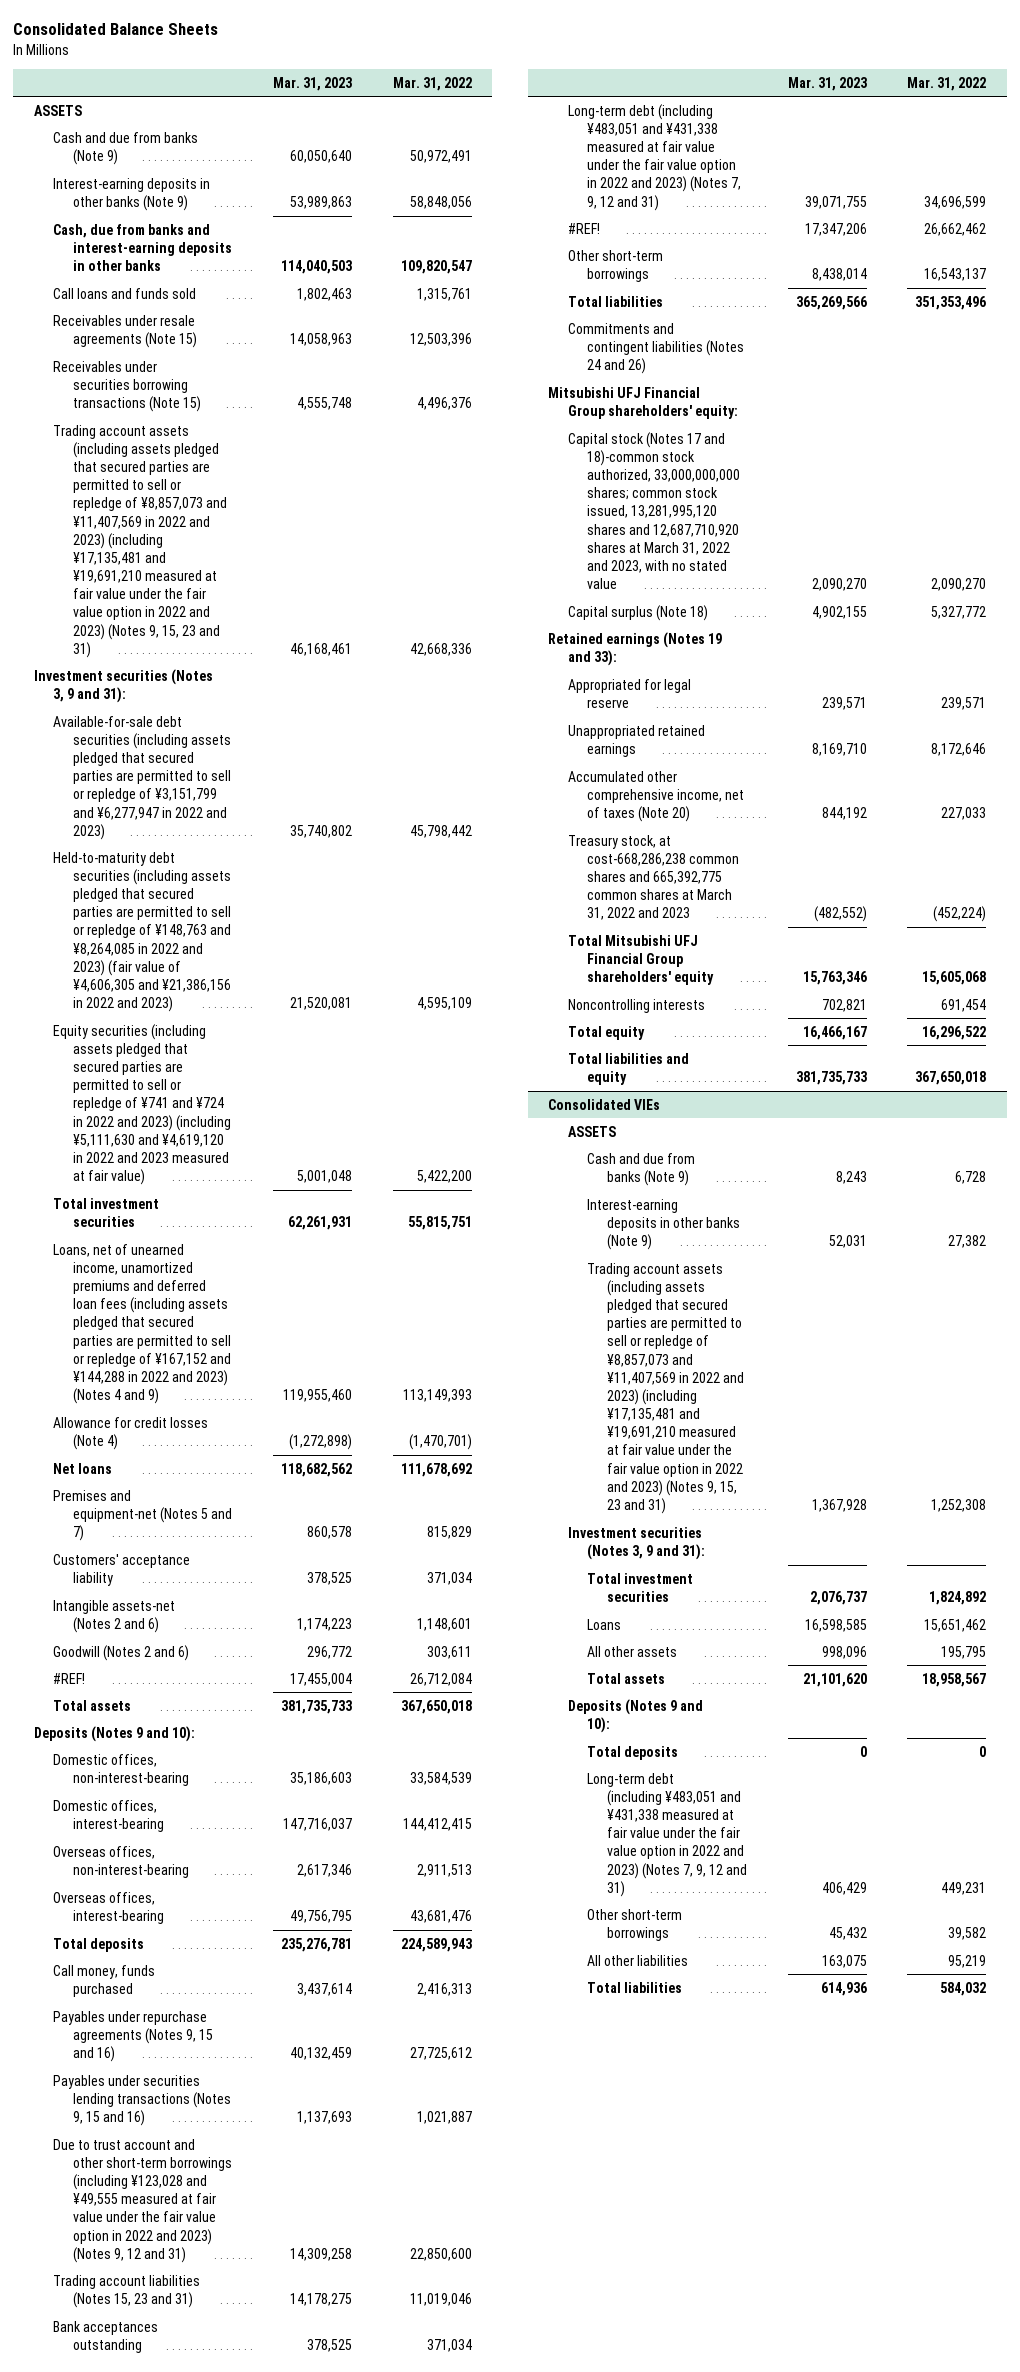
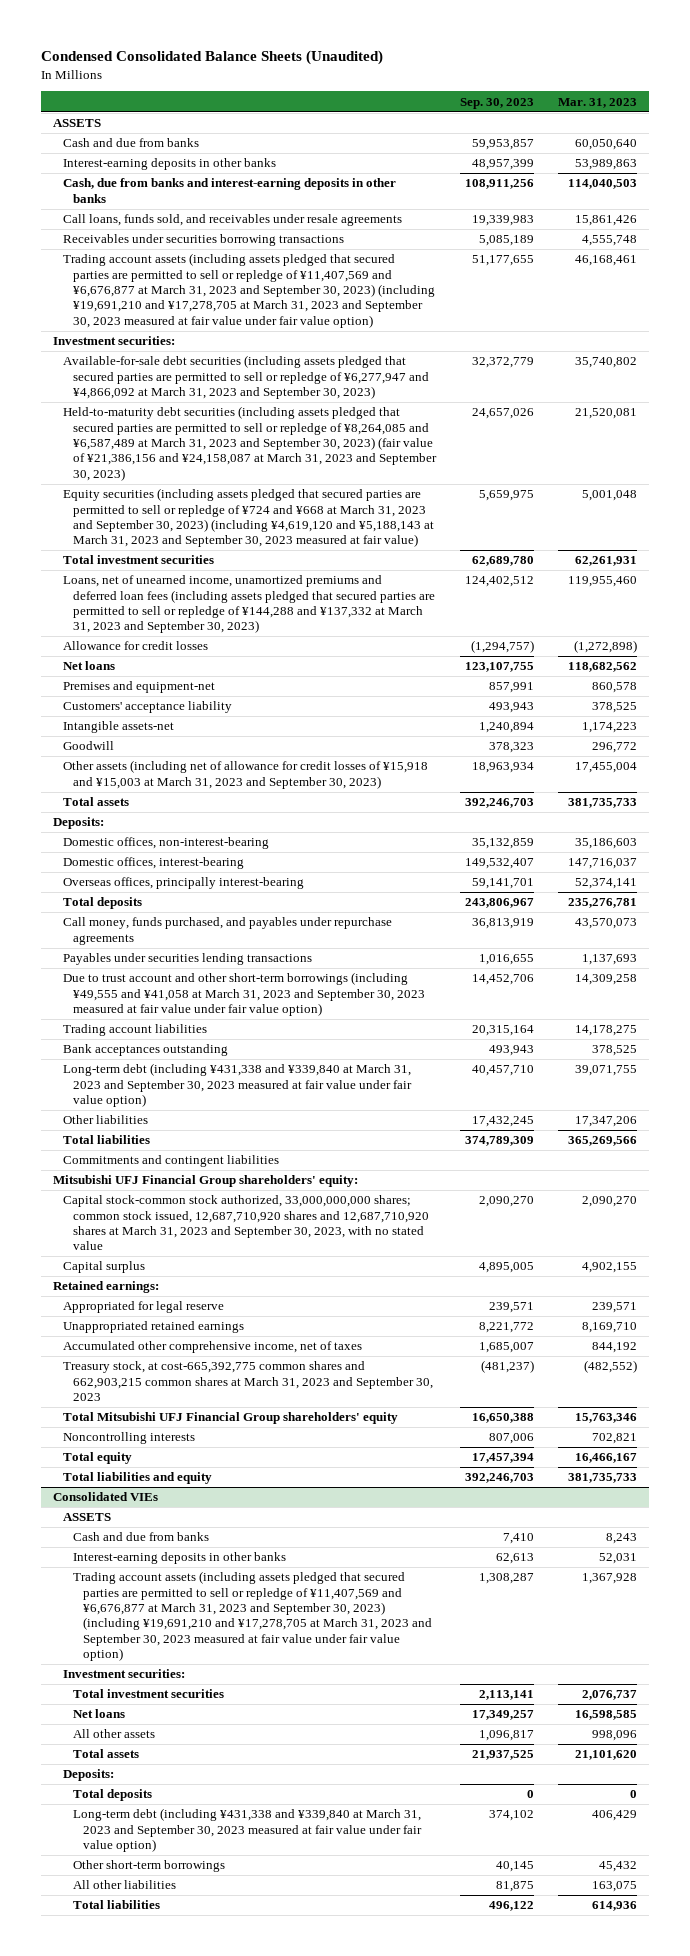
- Consolidated Balance Sheets
+ Condensed Consolidated Balance Sheets (Unaudited)
- | Mar. 31, 2023 | Mar. 31, 2022
+ | Sep. 30, 2023 | Mar. 31, 2023
- Cash and due from banks (Note 9) | 60,050,640 | 50,972,491
- Interest-earning deposits in other banks (Note 9) | 53,989,863 | 58,848,056
+ Cash and due from banks | 59,953,857 | 60,050,640
+ Interest-earning deposits in other banks | 48,957,399 | 53,989,863
- Call loans and funds sold | 1,802,463 | 1,315,761
- Receivables under resale agreements (Note 15) | 14,058,963 | 12,503,396
- Receivables under securities borrowing transactions (Note 15) | 4,555,748 | 4,496,376
- Trading account assets (including assets pledged that secured parties are permitted to sell or repledge of ¥8,857,073 and ¥11,407,569 in 2022 and 2023) (including ¥17,135,481 and ¥19,691,210 measured at fair value under the fair value option in 2022 and 2023) (Notes 9, 15, 23 and 31) | 46,168,461 | 42,668,336
- Investment securities (Notes 3, 9 and 31):
- Available-for-sale debt securities (including assets pledged that secured parties are permitted to sell or repledge of ¥3,151,799 and ¥6,277,947 in 2022 and 2023) | 35,740,802 | 45,798,442
- Held-to-maturity debt securities (including assets pledged that secured parties are permitted to sell or repledge of ¥148,763 and ¥8,264,085 in 2022 and 2023) (fair value of ¥4,606,305 and ¥21,386,156 in 2022 and 2023) | 21,520,081 | 4,595,109
- Equity securities (including assets pledged that secured parties are permitted to sell or repledge of ¥741 and ¥724 in 2022 and 2023) (including ¥5,111,630 and ¥4,619,120 in 2022 and 2023 measured at fair value) | 5,001,048 | 5,422,200
+ Call loans, funds sold, and receivables under resale agreements | 19,339,983 | 15,861,426
+ Receivables under securities borrowing transactions | 5,085,189 | 4,555,748
+ Trading account assets (including assets pledged that secured parties are permitted to sell or repledge of ¥11,407,569 and ¥6,676,877 at March 31, 2023 and September 30, 2023) (including ¥19,691,210 and ¥17,278,705 at March 31, 2023 and September 30, 2023 measured at fair value under fair value option) | 51,177,655 | 46,168,461
+ Investment securities:
+ Available-for-sale debt securities (including assets pledged that secured parties are permitted to sell or repledge of ¥6,277,947 and ¥4,866,092 at March 31, 2023 and September 30, 2023) | 32,372,779 | 35,740,802
+ Held-to-maturity debt securities (including assets pledged that secured parties are permitted to sell or repledge of ¥8,264,085 and ¥6,587,489 at March 31, 2023 and September 30, 2023) (fair value of ¥21,386,156 and ¥24,158,087 at March 31, 2023 and September 30, 2023) | 24,657,026 | 21,520,081
+ Equity securities (including assets pledged that secured parties are permitted to sell or repledge of ¥724 and ¥668 at March 31, 2023 and September 30, 2023) (including ¥4,619,120 and ¥5,188,143 at March 31, 2023 and September 30, 2023 measured at fair value) | 5,659,975 | 5,001,048
- Loans, net of unearned income, unamortized premiums and deferred loan fees (including assets pledged that secured parties are permitted to sell or repledge of ¥167,152 and ¥144,288 in 2022 and 2023) (Notes 4 and 9) | 119,955,460 | 113,149,393
- Allowance for credit losses (Note 4) | (1,272,898) | (1,470,701)
+ Loans, net of unearned income, unamortized premiums and deferred loan fees (including assets pledged that secured parties are permitted to sell or repledge of ¥144,288 and ¥137,332 at March 31, 2023 and September 30, 2023) | 124,402,512 | 119,955,460
+ Allowance for credit losses | (1,294,757) | (1,272,898)
- Premises and equipment-net (Notes 5 and 7) | 860,578 | 815,829
+ Premises and equipment-net | 857,991 | 860,578
- Intangible assets-net (Notes 2 and 6) | 1,174,223 | 1,148,601
- Goodwill (Notes 2 and 6) | 296,772 | 303,611
- #REF! | 17,455,004 | 26,712,084
+ Intangible assets-net | 1,240,894 | 1,174,223
+ Goodwill | 378,323 | 296,772
+ Other assets (including net of allowance for credit losses of ¥15,918 and ¥15,003 at March 31, 2023 and September 30, 2023) | 18,963,934 | 17,455,004
- Deposits (Notes 9 and 10):
+ Deposits:
- Overseas offices, non-interest-bearing | 2,617,346 | 2,911,513
- Overseas offices, interest-bearing | 49,756,795 | 43,681,476
+ Overseas offices, principally interest-bearing | 59,141,701 | 52,374,141
- Call money, funds purchased | 3,437,614 | 2,416,313
- Payables under repurchase agreements (Notes 9, 15 and 16) | 40,132,459 | 27,725,612
- Payables under securities lending transactions (Notes 9, 15 and 16) | 1,137,693 | 1,021,887
- Due to trust account and other short-term borrowings (including ¥123,028 and ¥49,555 measured at fair value under the fair value option in 2022 and 2023) (Notes 9, 12 and 31) | 14,309,258 | 22,850,600
- Trading account liabilities (Notes 15, 23 and 31) | 14,178,275 | 11,019,046
+ Call money, funds purchased, and payables under repurchase agreements | 36,813,919 | 43,570,073
+ Payables under securities lending transactions | 1,016,655 | 1,137,693
+ Due to trust account and other short-term borrowings (including ¥49,555 and ¥41,058 at March 31, 2023 and September 30, 2023 measured at fair value under fair value option) | 14,452,706 | 14,309,258
+ Trading account liabilities | 20,315,164 | 14,178,275
- Long-term debt (including ¥483,051 and ¥431,338 measured at fair value under the fair value option in 2022 and 2023) (Notes 7, 9, 12 and 31) | 39,071,755 | 34,696,599
- #REF! | 17,347,206 | 26,662,462
- Other short-term borrowings | 8,438,014 | 16,543,137
+ Long-term debt (including ¥431,338 and ¥339,840 at March 31, 2023 and September 30, 2023 measured at fair value under fair value option) | 40,457,710 | 39,071,755
+ Other liabilities | 17,432,245 | 17,347,206
- Commitments and contingent liabilities (Notes 24 and 26)
+ Commitments and contingent liabilities
- Capital stock (Notes 17 and 18)-common stock authorized, 33,000,000,000 shares; common stock issued, 13,281,995,120 shares and 12,687,710,920 shares at March 31, 2022 and 2023, with no stated value | 2,090,270 | 2,090,270
- Capital surplus (Note 18) | 4,902,155 | 5,327,772
- Retained earnings (Notes 19 and 33):
+ Capital stock-common stock authorized, 33,000,000,000 shares; common stock issued, 12,687,710,920 shares and 12,687,710,920 shares at March 31, 2023 and September 30, 2023, with no stated value | 2,090,270 | 2,090,270
+ Capital surplus | 4,895,005 | 4,902,155
+ Retained earnings:
- Accumulated other comprehensive income, net of taxes (Note 20) | 844,192 | 227,033
- Treasury stock, at cost-668,286,238 common shares and 665,392,775 common shares at March 31, 2022 and 2023 | (482,552) | (452,224)
+ Accumulated other comprehensive income, net of taxes | 1,685,007 | 844,192
+ Treasury stock, at cost-665,392,775 common shares and 662,903,215 common shares at March 31, 2023 and September 30, 2023 | (481,237) | (482,552)
@ Consolidated VIEs
- Cash and due from banks (Note 9) | 8,243 | 6,728
- Interest-earning deposits in other banks (Note 9) | 52,031 | 27,382
- Trading account assets (including assets pledged that secured parties are permitted to sell or repledge of ¥8,857,073 and ¥11,407,569 in 2022 and 2023) (including ¥17,135,481 and ¥19,691,210 measured at fair value under the fair value option in 2022 and 2023) (Notes 9, 15, 23 and 31) | 1,367,928 | 1,252,308
- Investment securities (Notes 3, 9 and 31):
+ Cash and due from banks | 7,410 | 8,243
+ Interest-earning deposits in other banks | 62,613 | 52,031
+ Trading account assets (including assets pledged that secured parties are permitted to sell or repledge of ¥11,407,569 and ¥6,676,877 at March 31, 2023 and September 30, 2023) (including ¥19,691,210 and ¥17,278,705 at March 31, 2023 and September 30, 2023 measured at fair value under fair value option) | 1,308,287 | 1,367,928
+ Investment securities:
- Loans | 16,598,585 | 15,651,462
+ Net loans | 17,349,257 | 16,598,585
- Deposits (Notes 9 and 10):
+ Deposits:
- Long-term debt (including ¥483,051 and ¥431,338 measured at fair value under the fair value option in 2022 and 2023) (Notes 7, 9, 12 and 31) | 406,429 | 449,231
+ Long-term debt (including ¥431,338 and ¥339,840 at March 31, 2023 and September 30, 2023 measured at fair value under fair value option) | 374,102 | 406,429

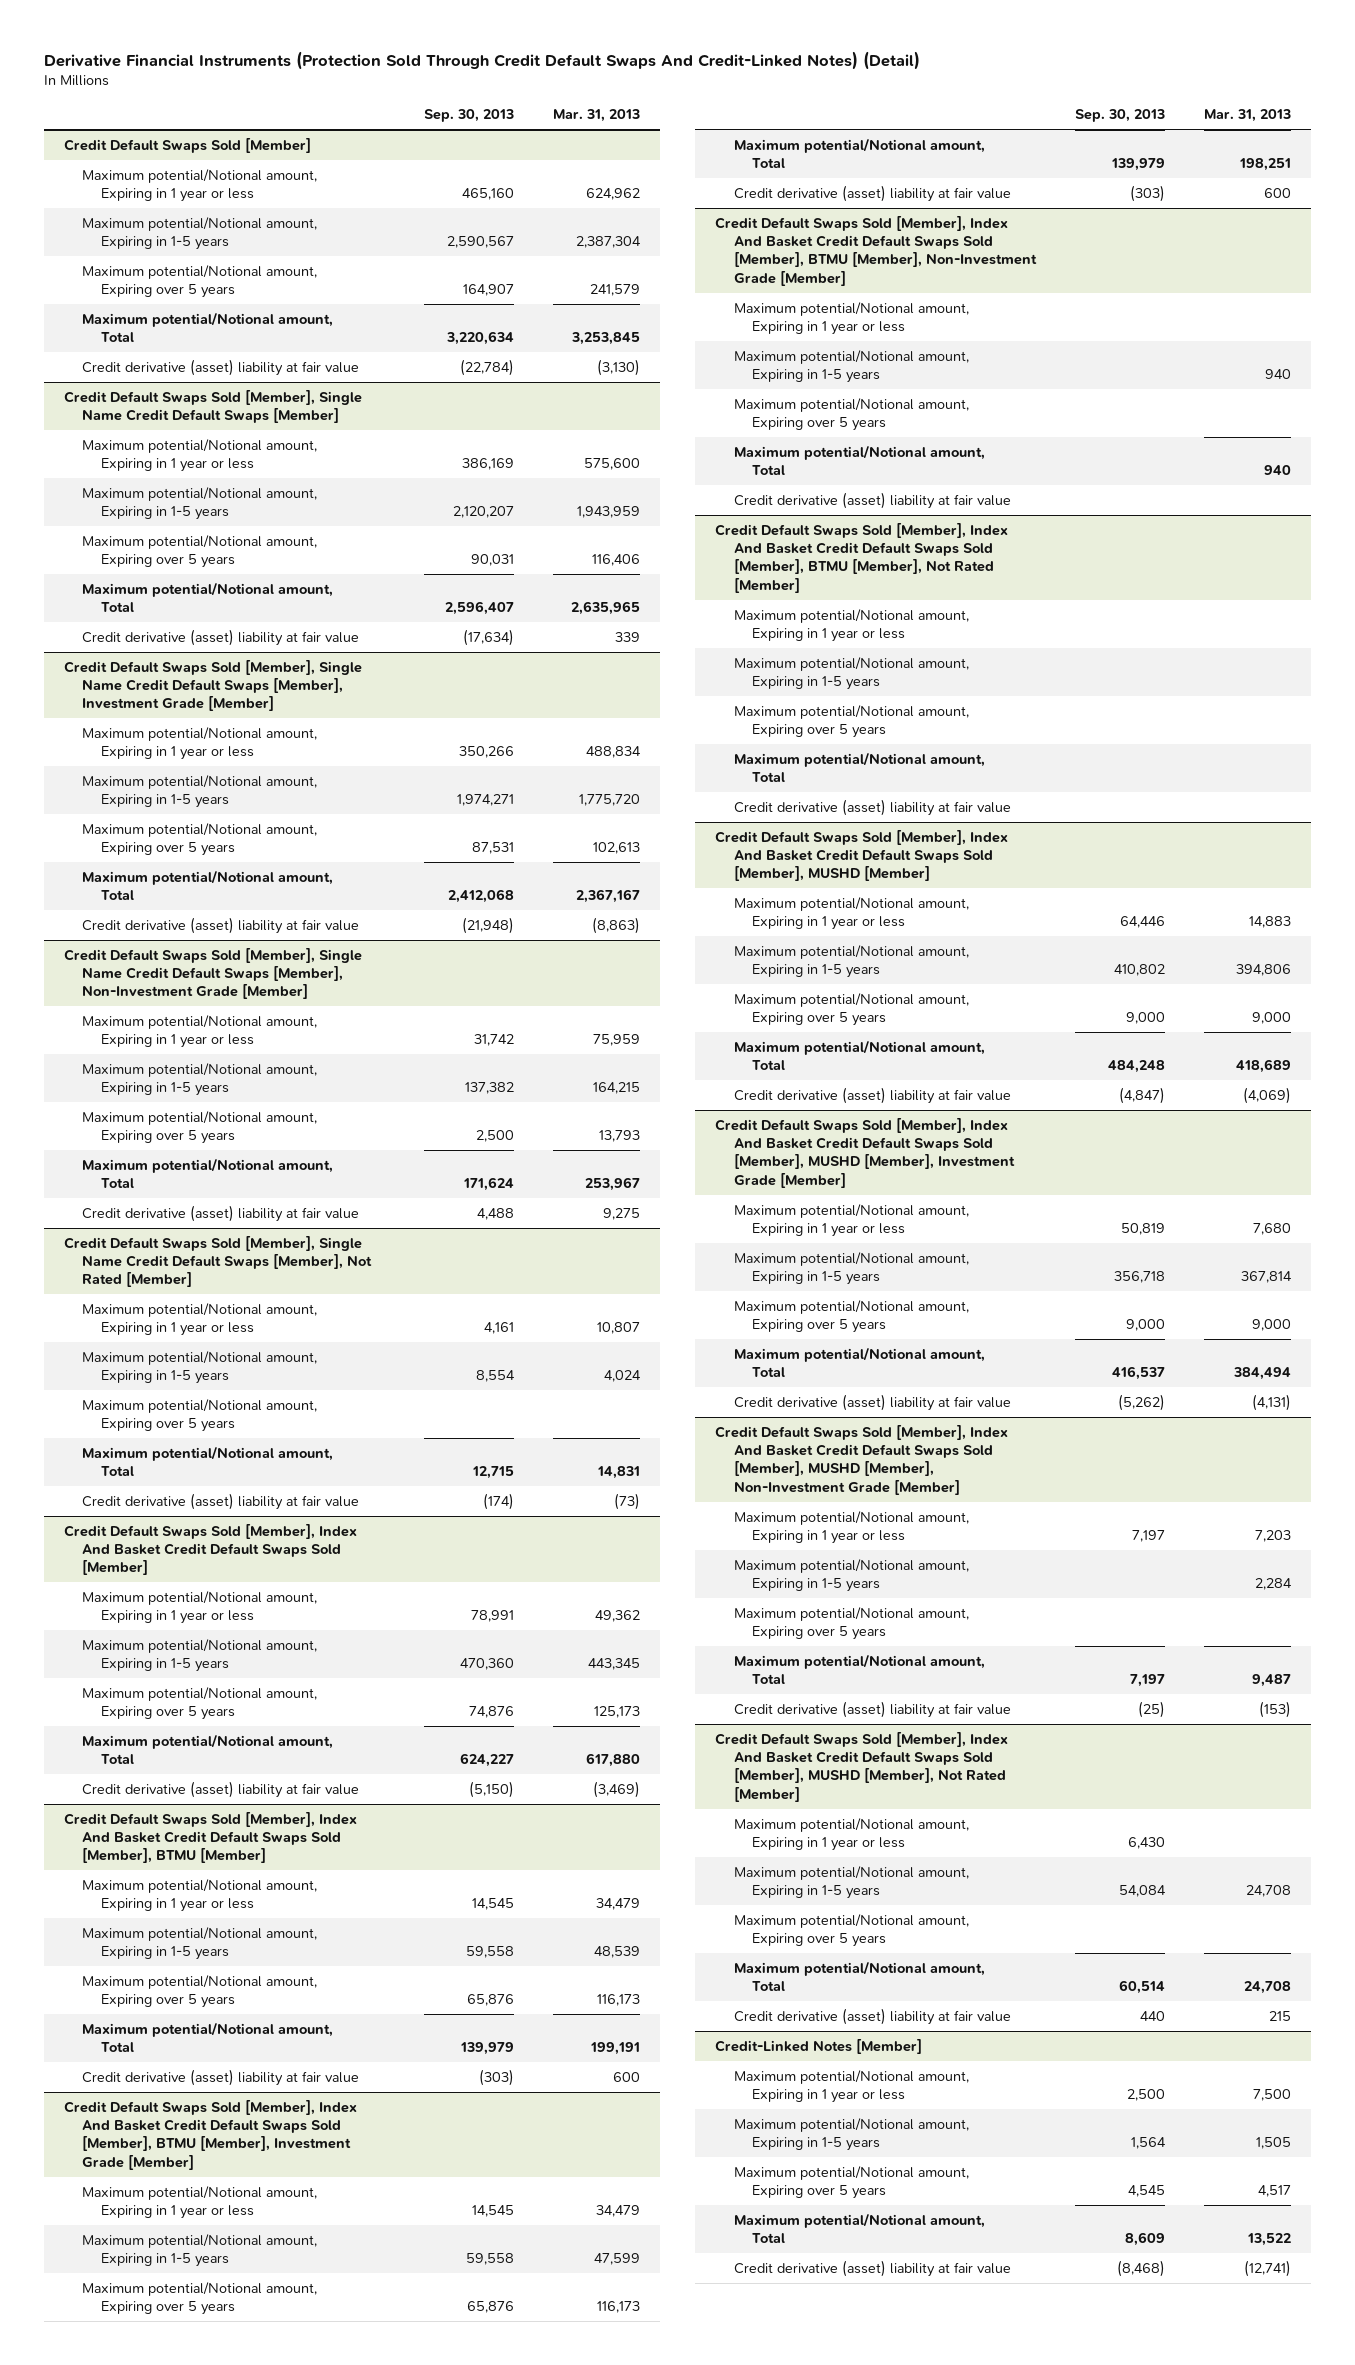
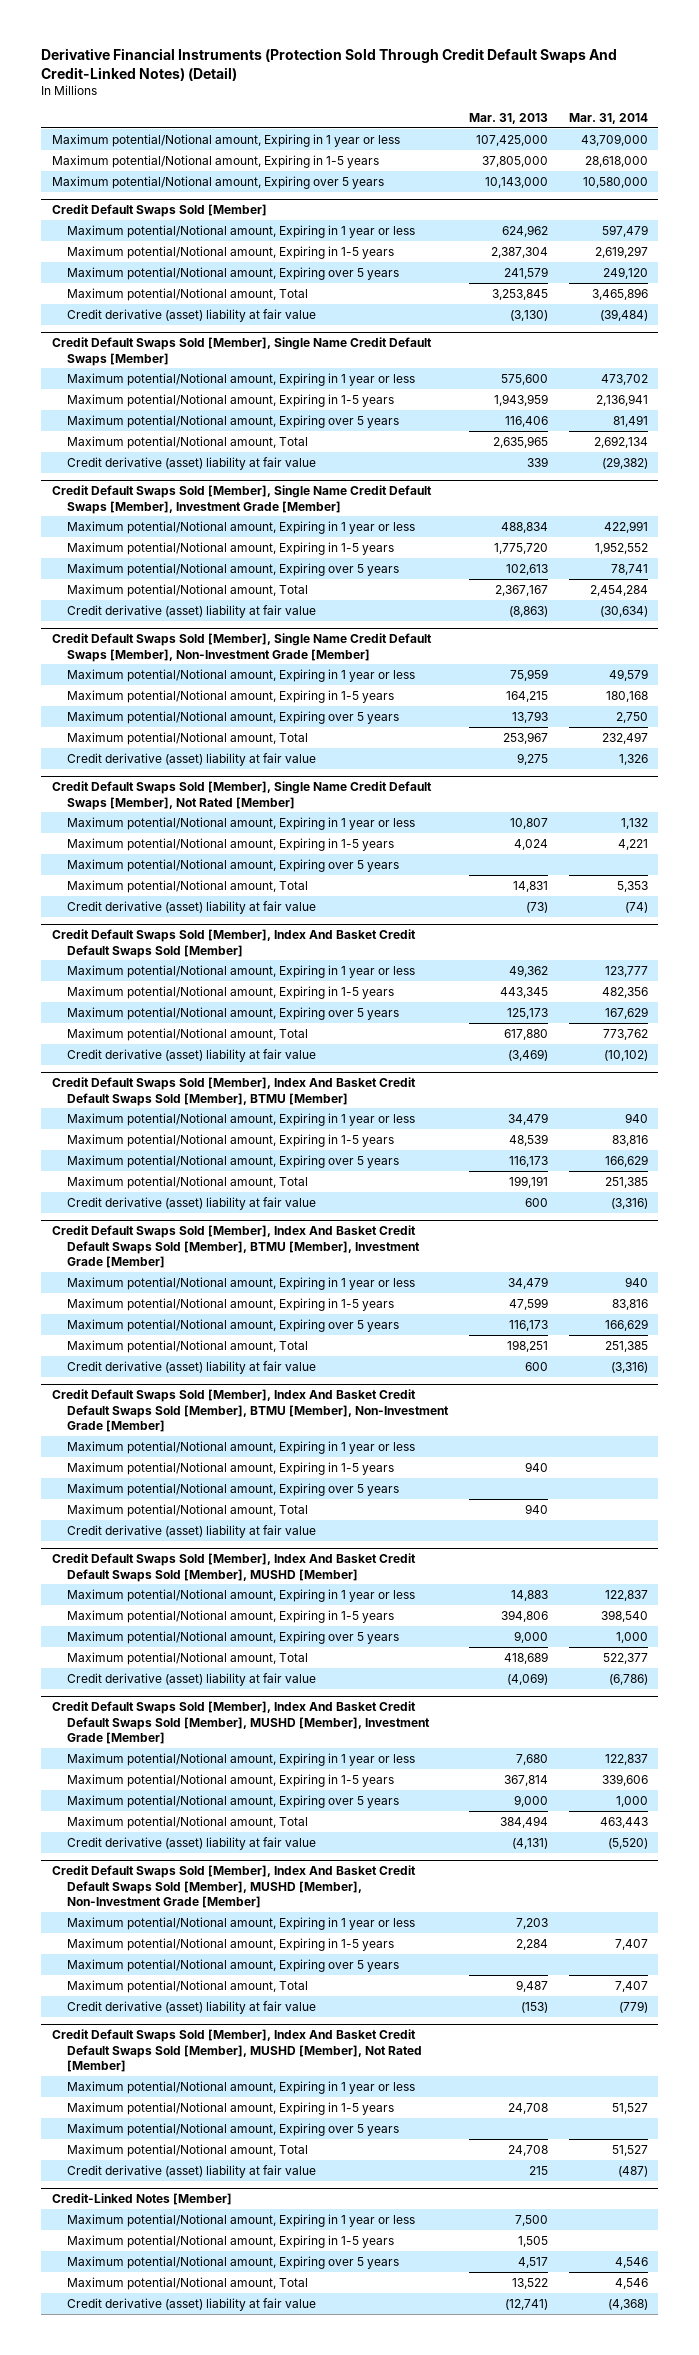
- | Sep. 30, 2013 | Mar. 31, 2013
+ | Mar. 31, 2013 | Mar. 31, 2014
+ Maximum potential/Notional amount, Expiring in 1 year or less | 107,425,000 | 43,709,000
+ Maximum potential/Notional amount, Expiring in 1-5 years | 37,805,000 | 28,618,000
+ Maximum potential/Notional amount, Expiring over 5 years | 10,143,000 | 10,580,000
- Credit Default Swaps Sold [Member], Index And Basket Credit Default Swaps Sold [Member], BTMU [Member], Not Rated [Member]
- Maximum potential/Notional amount, Expiring in 1 year or less
- Maximum potential/Notional amount, Expiring in 1-5 years
- Maximum potential/Notional amount, Expiring over 5 years
- Maximum potential/Notional amount, Total
- Credit derivative (asset) liability at fair value

